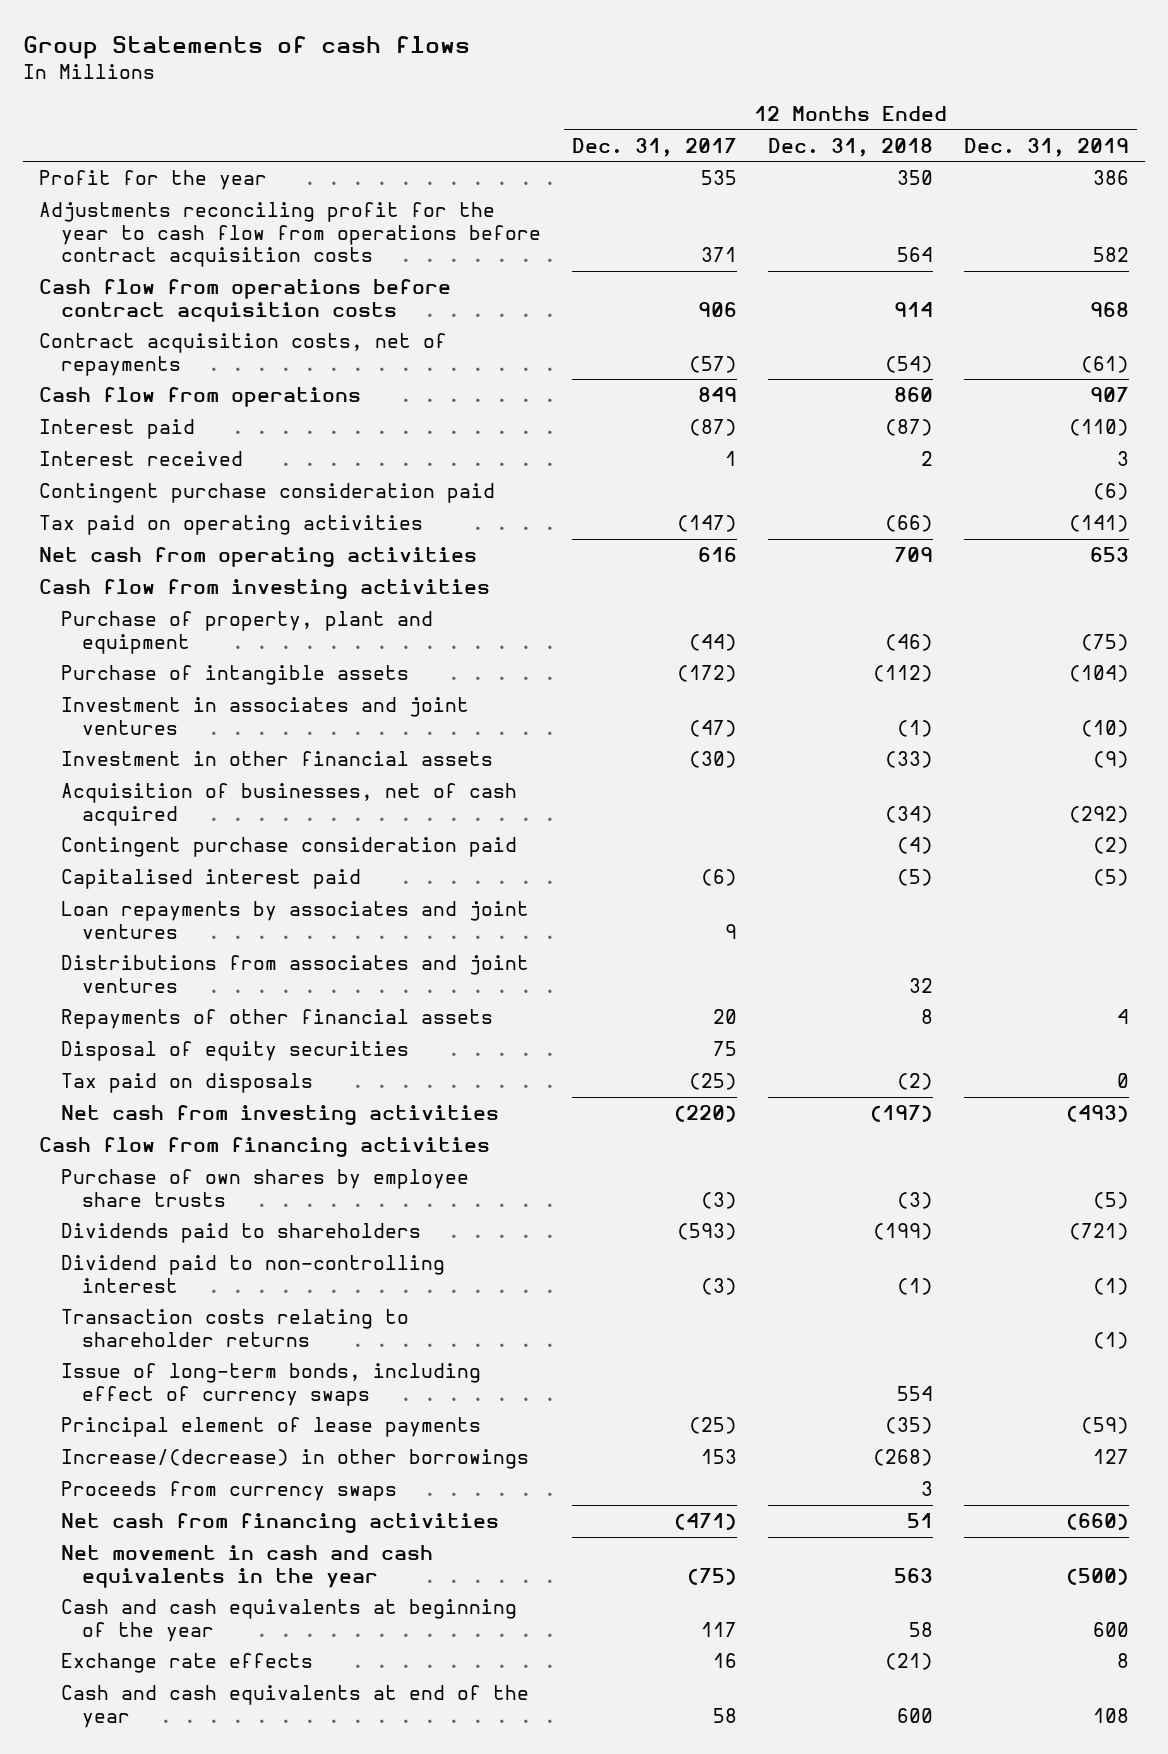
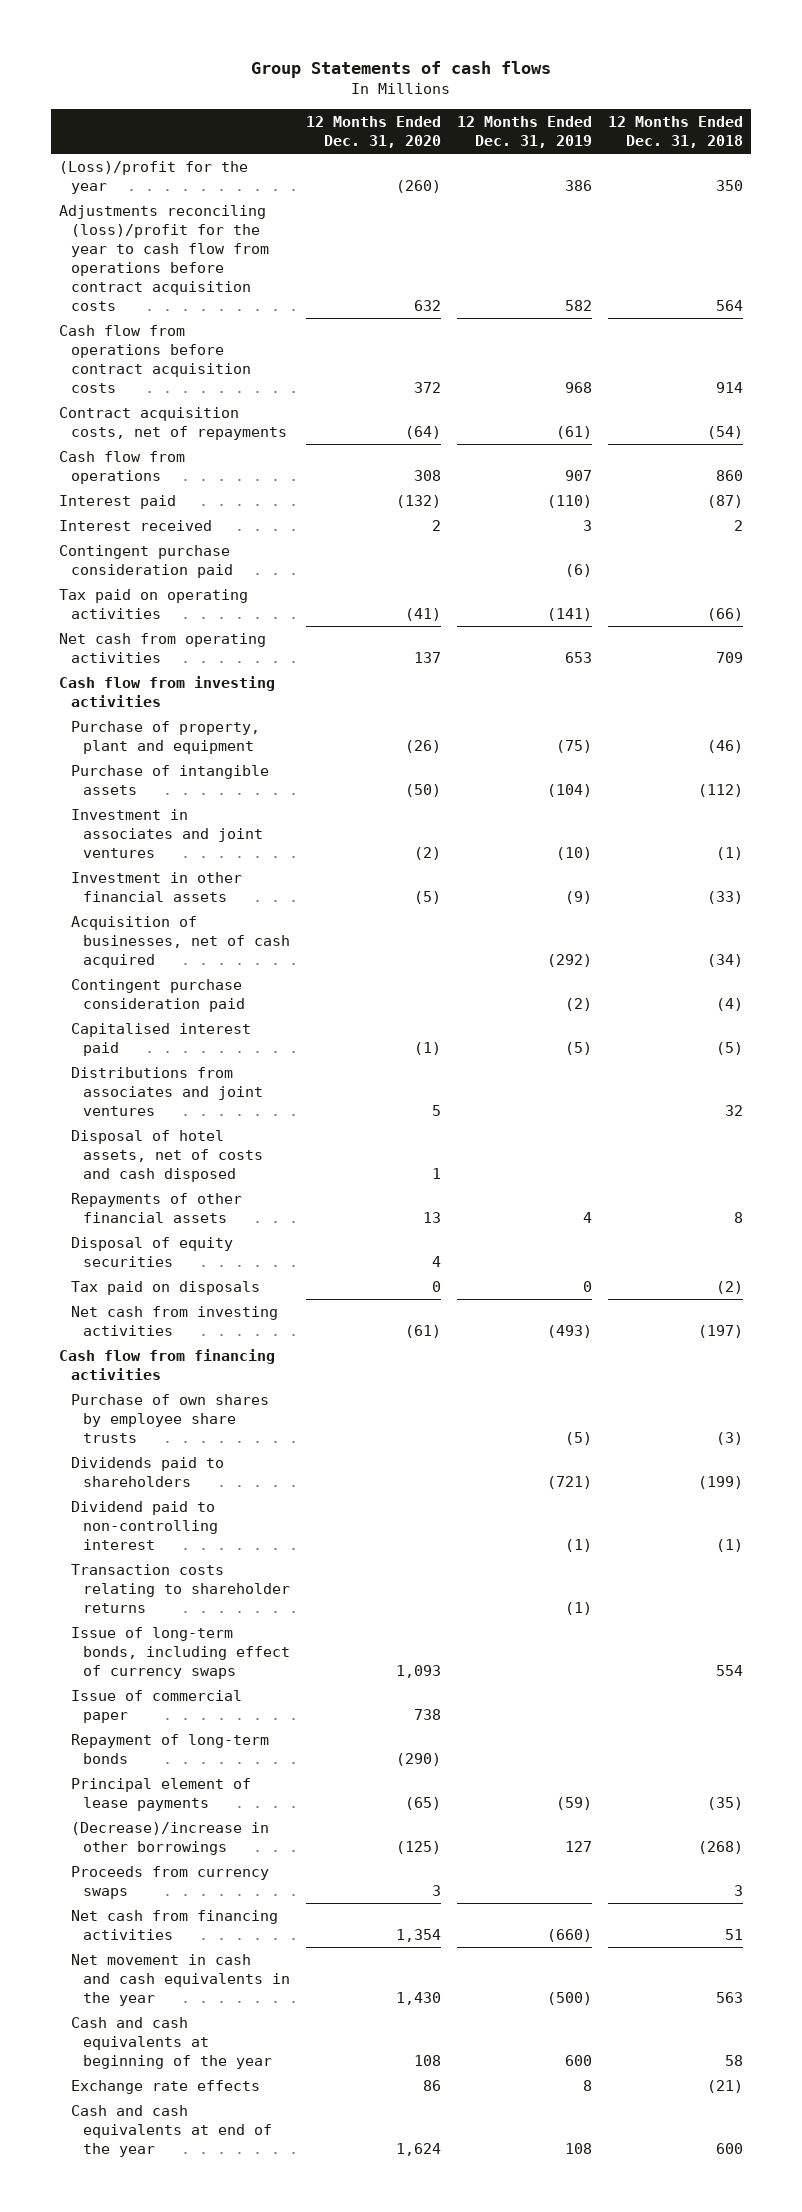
- | 12 Months Ended Dec. 31, 2017 | 12 Months Ended Dec. 31, 2018 | 12 Months Ended Dec. 31, 2019
+ | 12 Months Ended Dec. 31, 2020 | 12 Months Ended Dec. 31, 2019 | 12 Months Ended Dec. 31, 2018
- Profit for the year | 535 | 350 | 386
- Adjustments reconciling profit for the year to cash flow from operations before contract acquisition costs | 371 | 564 | 582
+ (Loss)/profit for the year | (260) | 386 | 350
+ Adjustments reconciling (loss)/profit for the year to cash flow from operations before contract acquisition costs | 632 | 582 | 564
- Loan repayments by associates and joint ventures | 9 | |
+ Disposal of hotel assets, net of costs and cash disposed | 1 | |
+ Issue of commercial paper | 738 | |
+ Repayment of long-term bonds | (290) | |
- Increase/(decrease) in other borrowings | 153 | (268) | 127
+ (Decrease)/increase in other borrowings | (125) | 127 | (268)

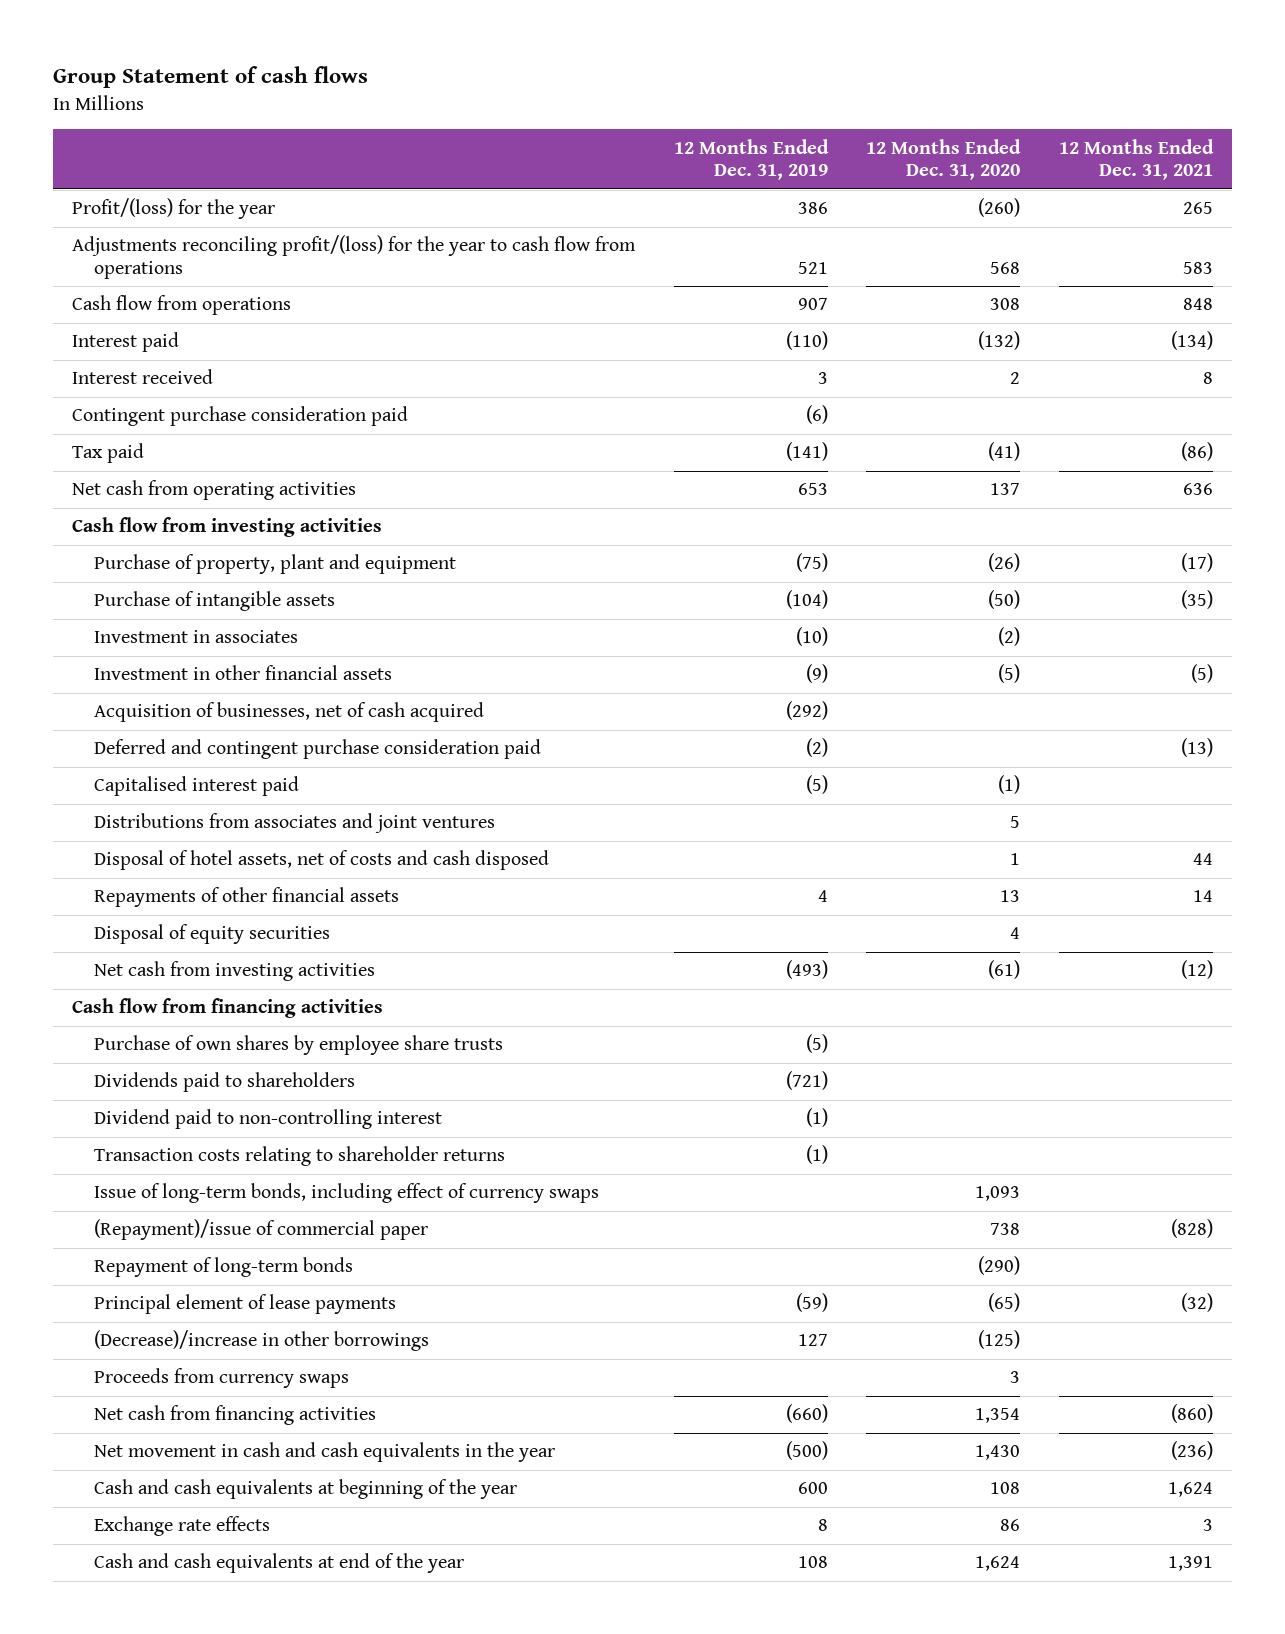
- Group Statements of cash flows
+ Group Statement of cash flows
- | 12 Months Ended Dec. 31, 2020 | 12 Months Ended Dec. 31, 2019 | 12 Months Ended Dec. 31, 2018
+ | 12 Months Ended Dec. 31, 2019 | 12 Months Ended Dec. 31, 2020 | 12 Months Ended Dec. 31, 2021
- (Loss)/profit for the year | (260) | 386 | 350
- Adjustments reconciling (loss)/profit for the year to cash flow from operations before contract acquisition costs | 632 | 582 | 564
- Cash flow from operations before contract acquisition costs | 372 | 968 | 914
- Contract acquisition costs, net of repayments | (64) | (61) | (54)
+ Profit/(loss) for the year | 386 | (260) | 265
+ Adjustments reconciling profit/(loss) for the year to cash flow from operations | 521 | 568 | 583
- Tax paid on operating activities | (41) | (141) | (66)
+ Tax paid | (141) | (41) | (86)
- Investment in associates and joint ventures | (2) | (10) | (1)
+ Investment in associates | (10) | (2) |
- Contingent purchase consideration paid | | (2) | (4)
+ Deferred and contingent purchase consideration paid | (2) | | (13)
- Tax paid on disposals | 0 | 0 | (2)
- Issue of commercial paper | 738 | |
+ (Repayment)/issue of commercial paper | | 738 | (828)

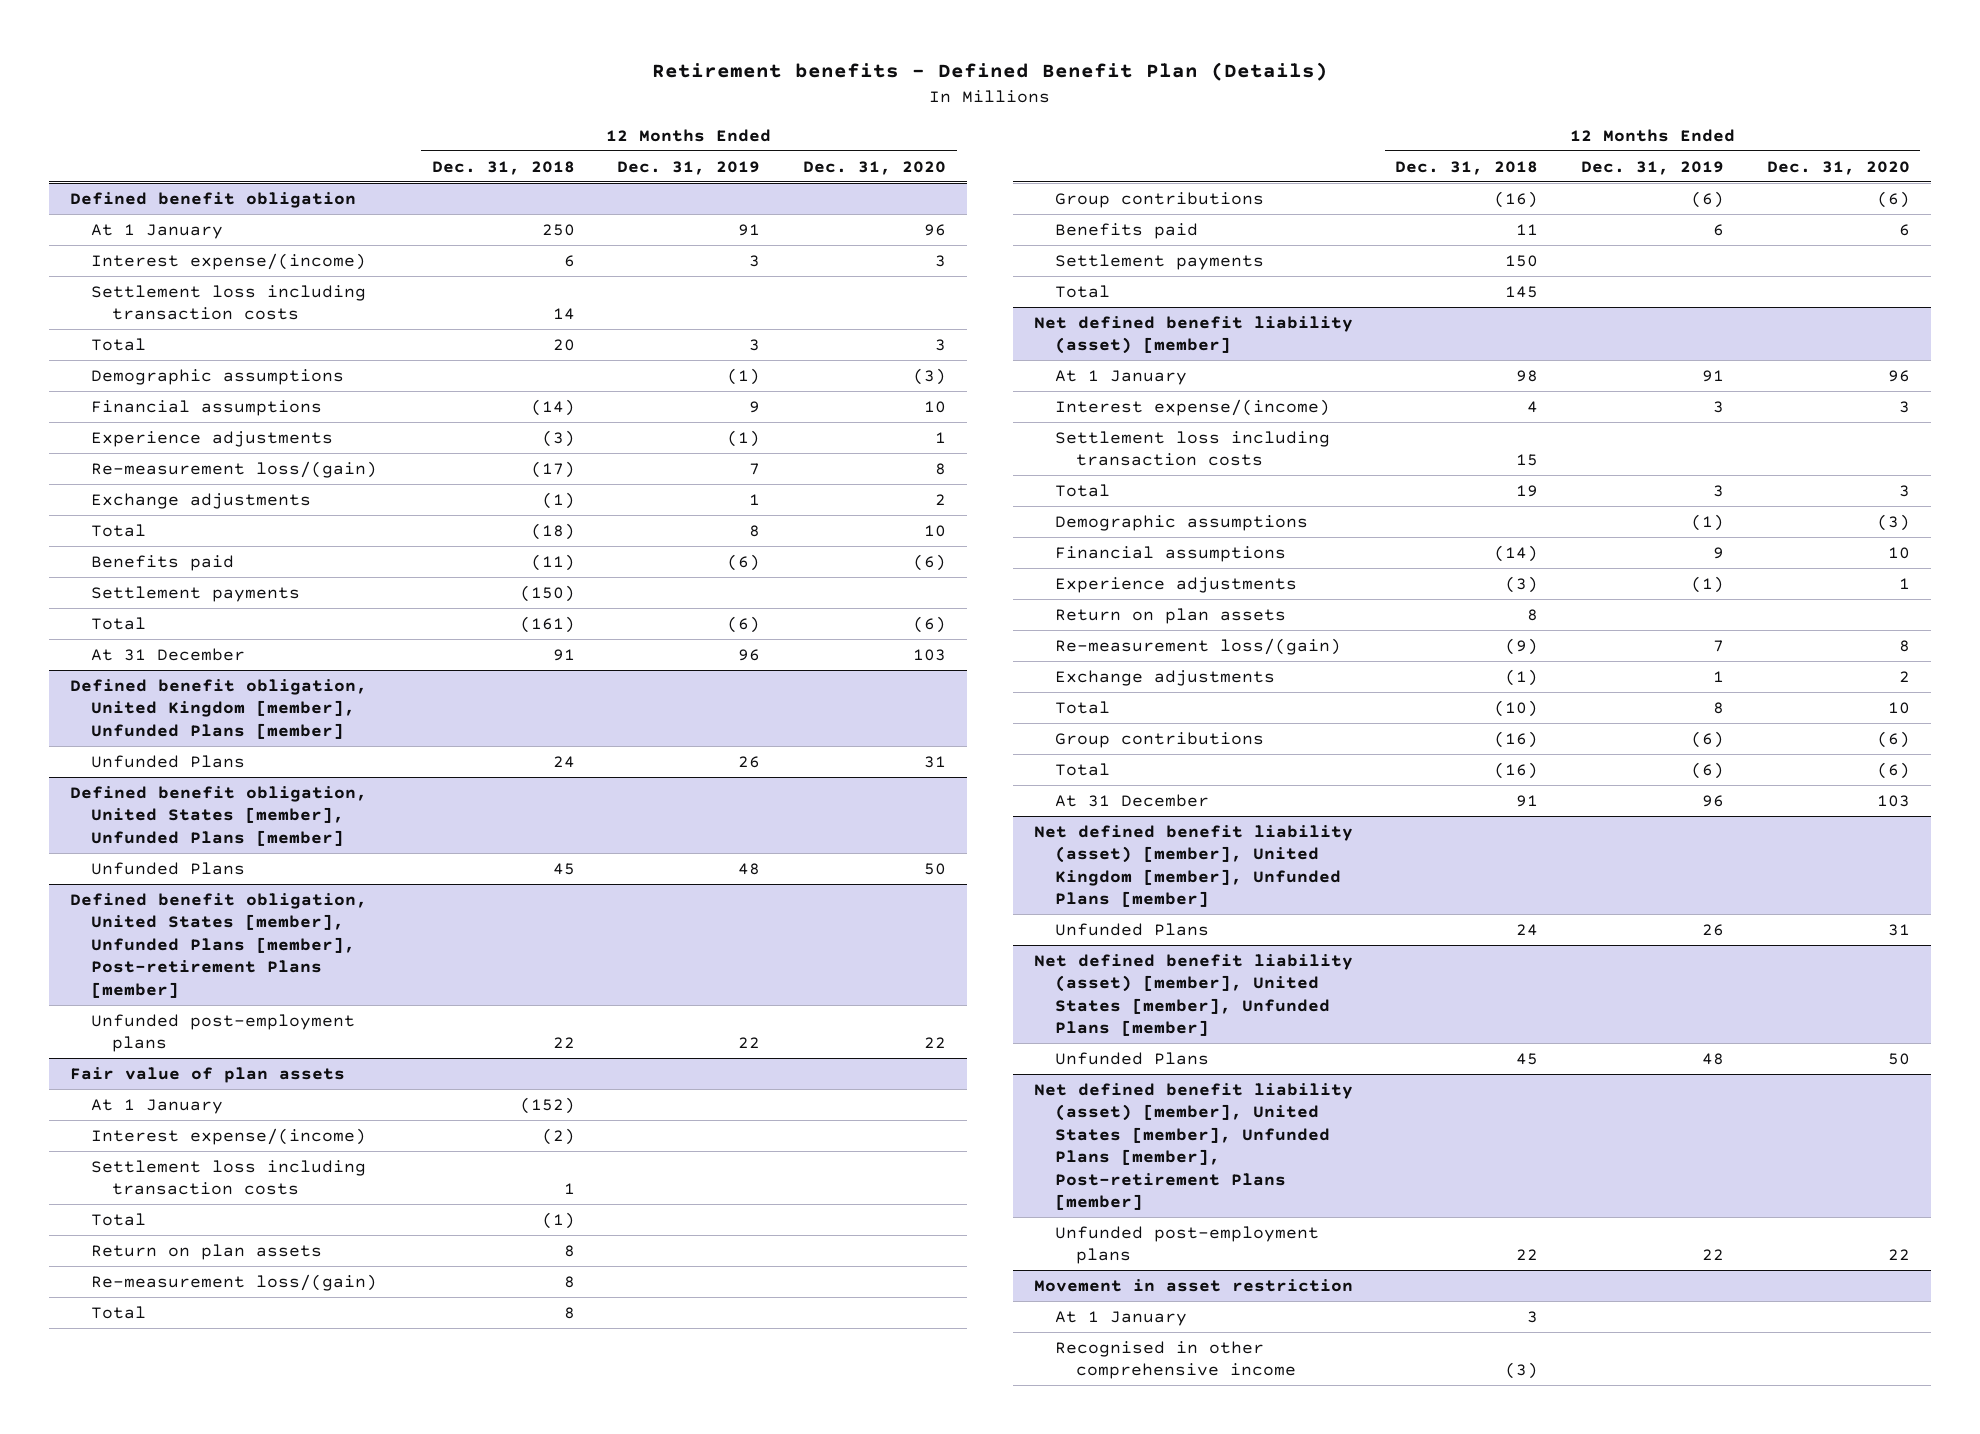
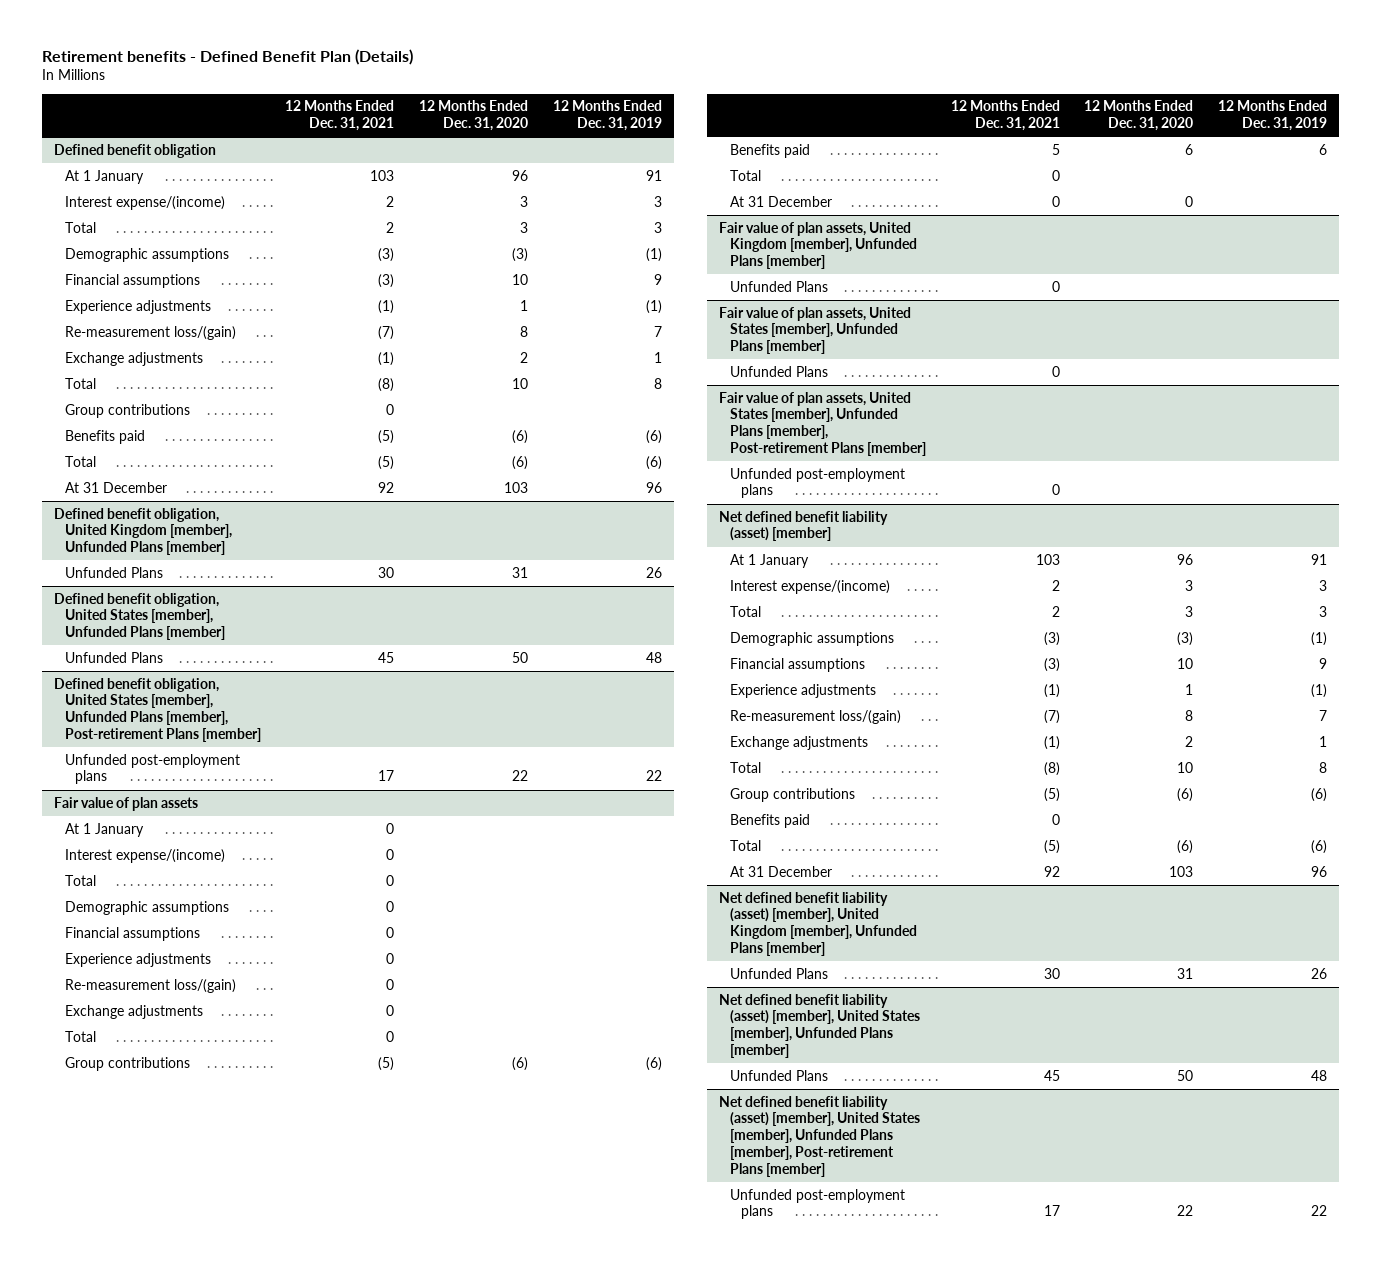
- | 12 Months Ended Dec. 31, 2018 | 12 Months Ended Dec. 31, 2019 | 12 Months Ended Dec. 31, 2020
+ | 12 Months Ended Dec. 31, 2021 | 12 Months Ended Dec. 31, 2020 | 12 Months Ended Dec. 31, 2019
@ Defined benefit obligation
- Settlement loss including transaction costs | 14 | |
+ Group contributions | 0 | |
- Settlement payments | (150) | |
@ Fair value of plan assets
- Settlement loss including transaction costs | 1 | |
- Return on plan assets | 8 | |
+ Demographic assumptions | 0 | |
+ Financial assumptions | 0 | |
+ Experience adjustments | 0 | |
+ Exchange adjustments | 0 | |
- Settlement payments | 150 | |
+ At 31 December | 0 | 0 |
+ Fair value of plan assets, United Kingdom [member], Unfunded Plans [member]
+ Unfunded Plans | 0 | |
+ Fair value of plan assets, United States [member], Unfunded Plans [member]
+ Unfunded Plans | 0 | |
+ Fair value of plan assets, United States [member], Unfunded Plans [member], Post-retirement Plans [member]
+ Unfunded post-employment plans | 0 | |
@ Net defined benefit liability (asset) [member]
- Settlement loss including transaction costs | 15 | |
- Return on plan assets | 8 | |
+ Benefits paid | 0 | |
- Movement in asset restriction
- At 1 January | 3 | |
- Recognised in other comprehensive income | (3) | |

